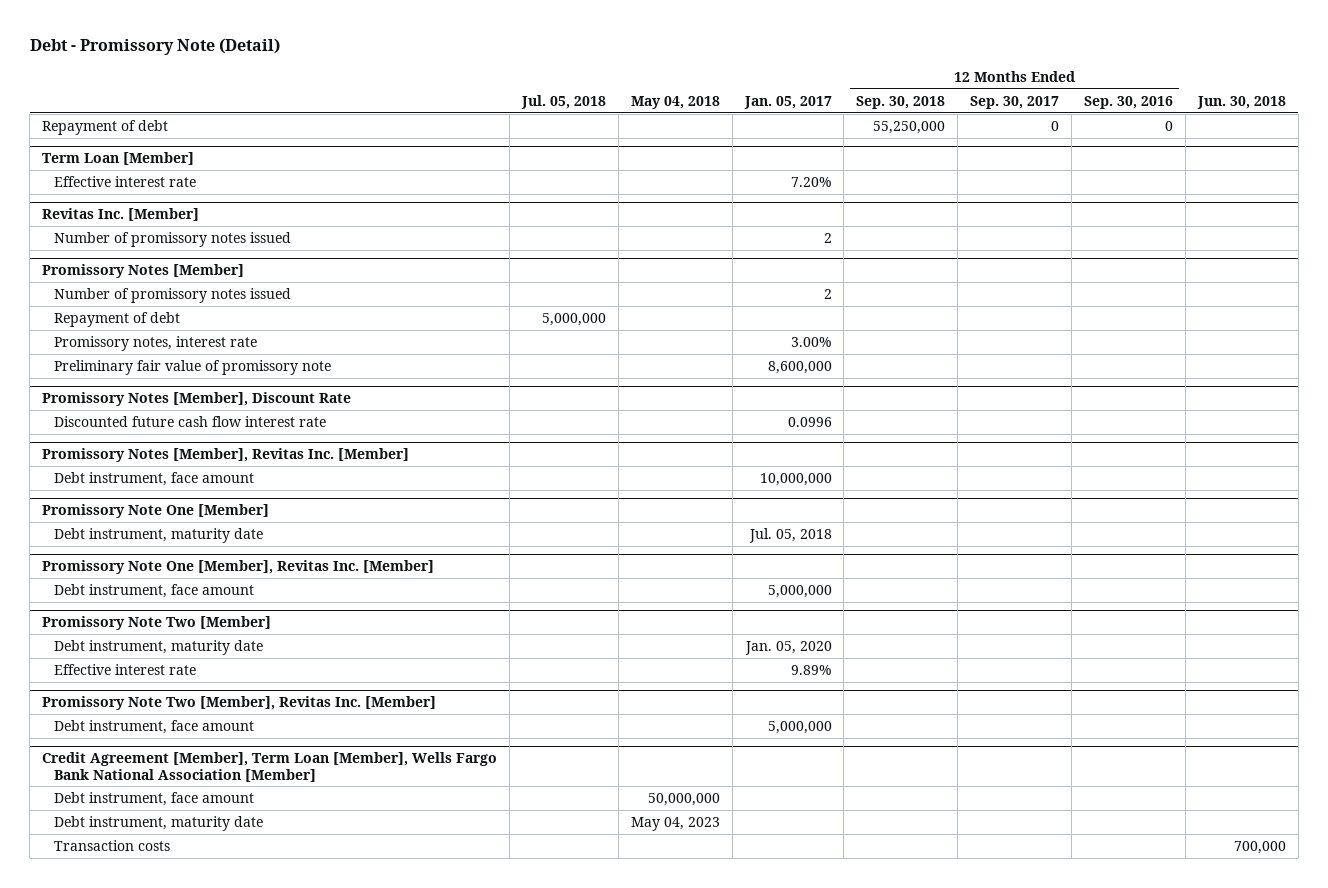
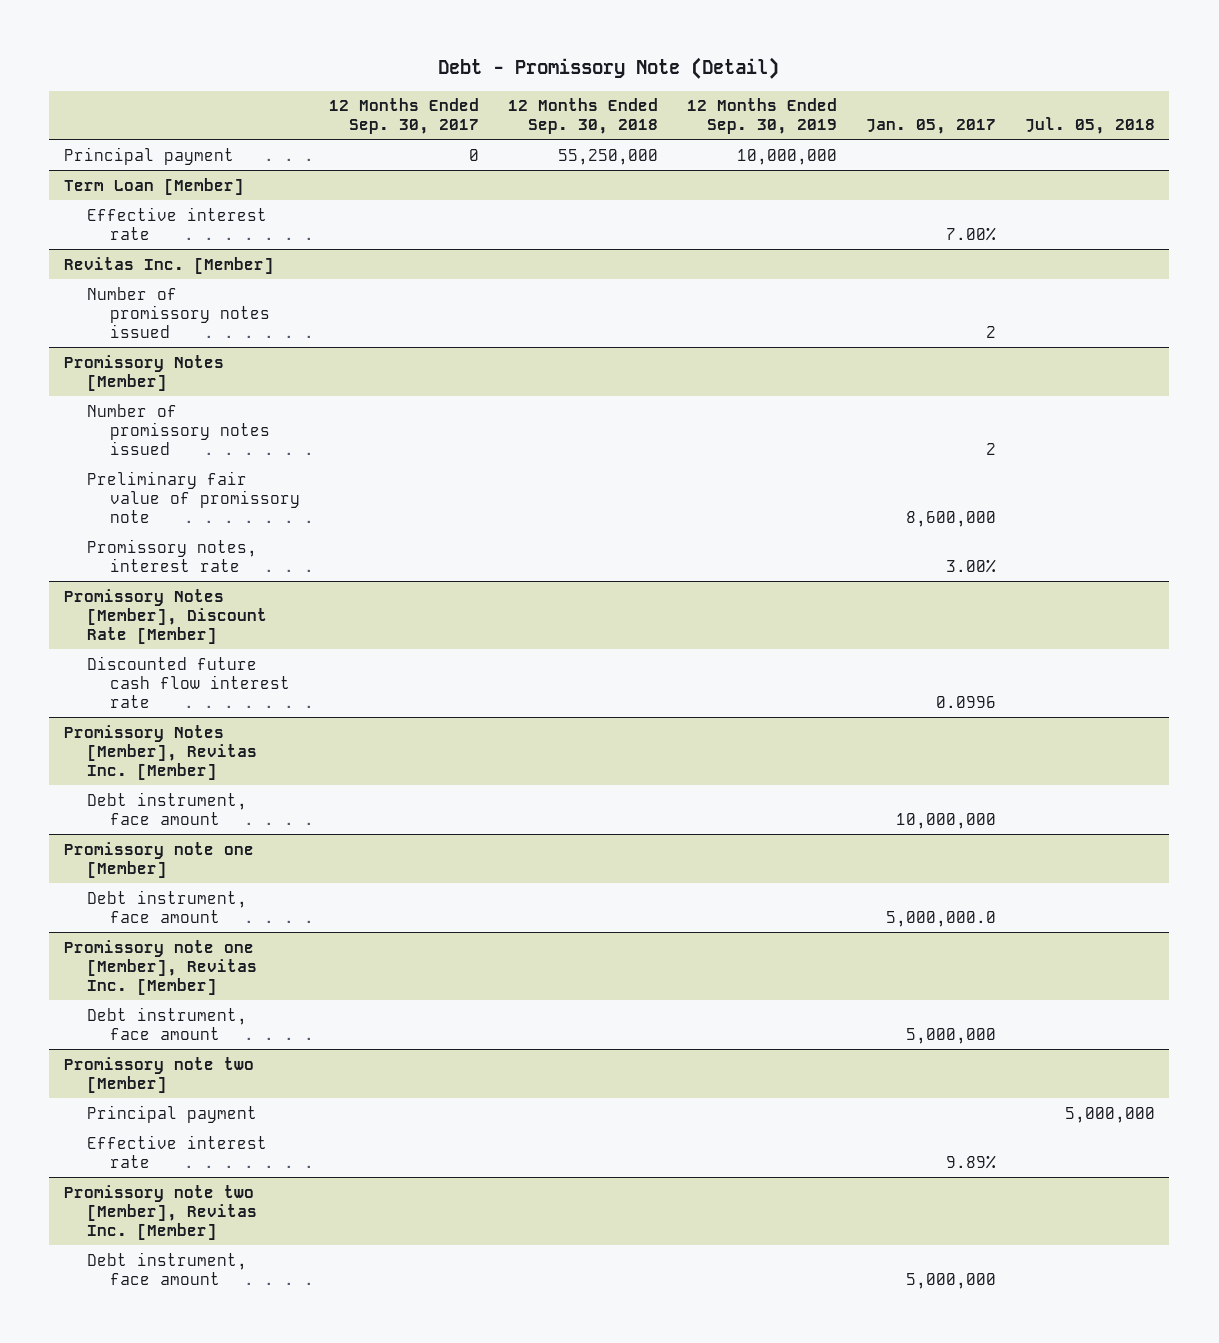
- | Jul. 05, 2018 | May 04, 2018 | Jan. 05, 2017 | 12 Months Ended Sep. 30, 2018 | 12 Months Ended Sep. 30, 2017 | 12 Months Ended Sep. 30, 2016 | Jun. 30, 2018
+ | 12 Months Ended Sep. 30, 2017 | 12 Months Ended Sep. 30, 2018 | 12 Months Ended Sep. 30, 2019 | Jan. 05, 2017 | Jul. 05, 2018
- Repayment of debt | | | | 55,250,000 | 0 | 0 |
+ Principal payment | 0 | 55,250,000 | 10,000,000 | |
@ Term Loan [Member]
- Effective interest rate | | | 7.20% | | | |
+ Effective interest rate | | | | 7.00% |
@ Promissory Notes [Member]
- Repayment of debt | 5,000,000 | | | | | |
- Promissory Notes [Member], Discount Rate
@ Promissory Notes [Member]
moved down: Promissory notes, interest rate | | | | 3.00% |
+ Promissory Notes [Member], Discount Rate [Member]
- Promissory Note One [Member]
- Debt instrument, maturity date | | | Jul. 05, 2018 | | | |
- Promissory Note One [Member], Revitas Inc. [Member]
+ Promissory note one [Member]
+ Debt instrument, face amount | | | | 5,000,000.0 |
+ Promissory note one [Member], Revitas Inc. [Member]
- Promissory Note Two [Member]
- Debt instrument, maturity date | | | Jan. 05, 2020 | | | |
+ Promissory note two [Member]
+ Principal payment | | | | | 5,000,000
- Promissory Note Two [Member], Revitas Inc. [Member]
+ Promissory note two [Member], Revitas Inc. [Member]
- Credit Agreement [Member], Term Loan [Member], Wells Fargo Bank National Association [Member]
- Debt instrument, face amount | | 50,000,000 | | | | |
- Debt instrument, maturity date | | May 04, 2023 | | | | |
- Transaction costs | | | | | | | 700,000

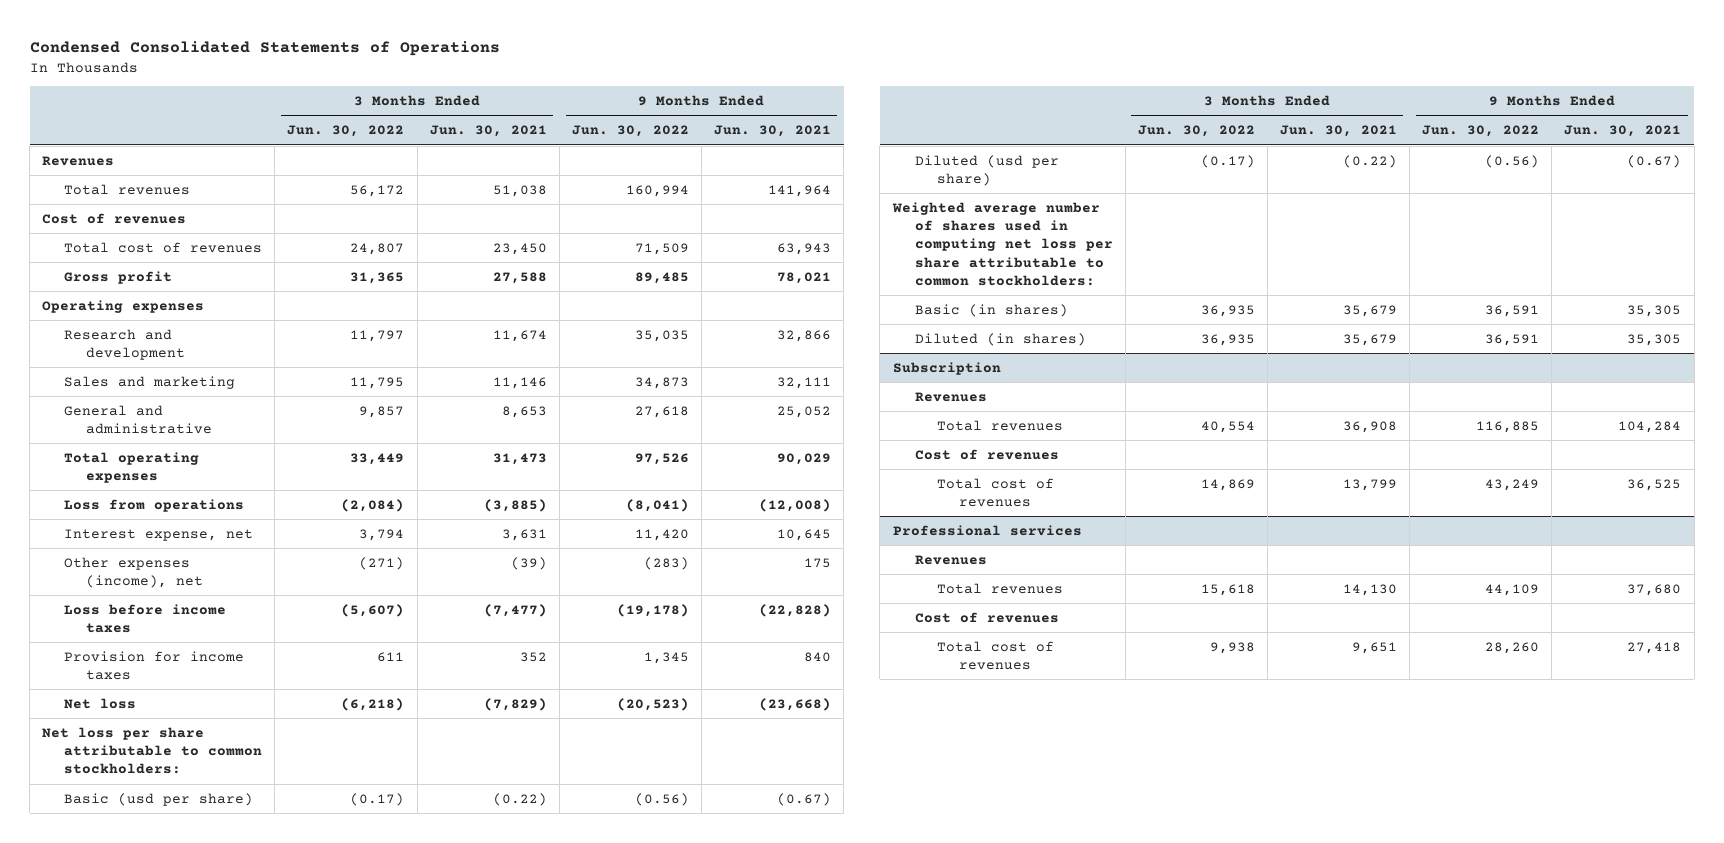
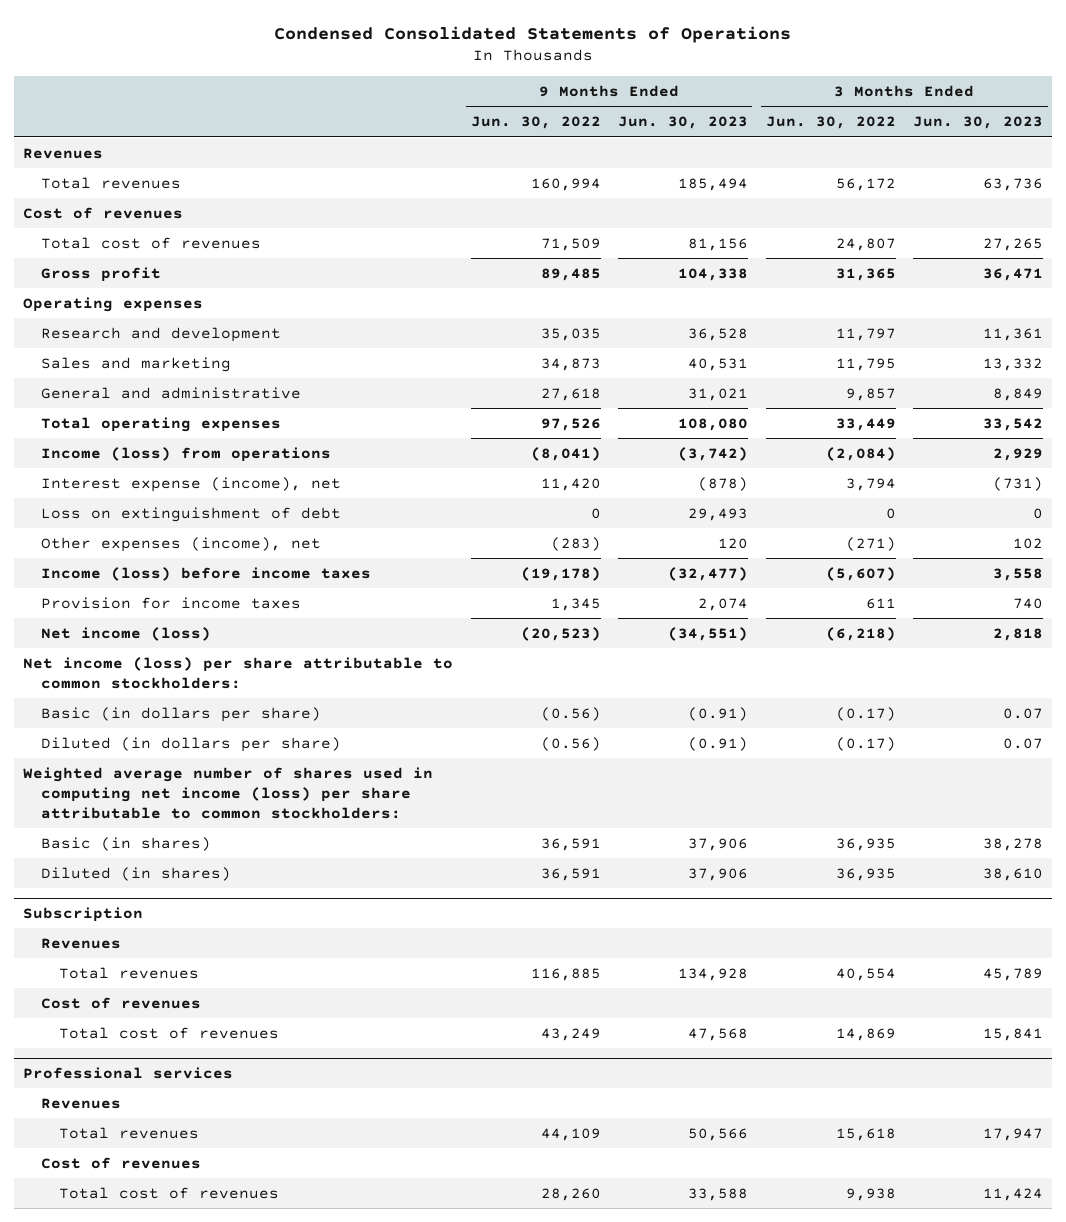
- | 3 Months Ended Jun. 30, 2022 | 3 Months Ended Jun. 30, 2021 | 9 Months Ended Jun. 30, 2022 | 9 Months Ended Jun. 30, 2021
+ | 9 Months Ended Jun. 30, 2022 | 9 Months Ended Jun. 30, 2023 | 3 Months Ended Jun. 30, 2022 | 3 Months Ended Jun. 30, 2023
- Loss from operations | (2,084) | (3,885) | (8,041) | (12,008)
- Interest expense, net | 3,794 | 3,631 | 11,420 | 10,645
+ Income (loss) from operations | (8,041) | (3,742) | (2,084) | 2,929
+ Interest expense (income), net | 11,420 | (878) | 3,794 | (731)
+ Loss on extinguishment of debt | 0 | 29,493 | 0 | 0
- Loss before income taxes | (5,607) | (7,477) | (19,178) | (22,828)
+ Income (loss) before income taxes | (19,178) | (32,477) | (5,607) | 3,558
- Net loss | (6,218) | (7,829) | (20,523) | (23,668)
- Net loss per share attributable to common stockholders:
- Basic (usd per share) | (0.17) | (0.22) | (0.56) | (0.67)
- Diluted (usd per share) | (0.17) | (0.22) | (0.56) | (0.67)
- Weighted average number of shares used in computing net loss per share attributable to common stockholders:
+ Net income (loss) | (20,523) | (34,551) | (6,218) | 2,818
+ Net income (loss) per share attributable to common stockholders:
+ Basic (in dollars per share) | (0.56) | (0.91) | (0.17) | 0.07
+ Diluted (in dollars per share) | (0.56) | (0.91) | (0.17) | 0.07
+ Weighted average number of shares used in computing net income (loss) per share attributable to common stockholders:

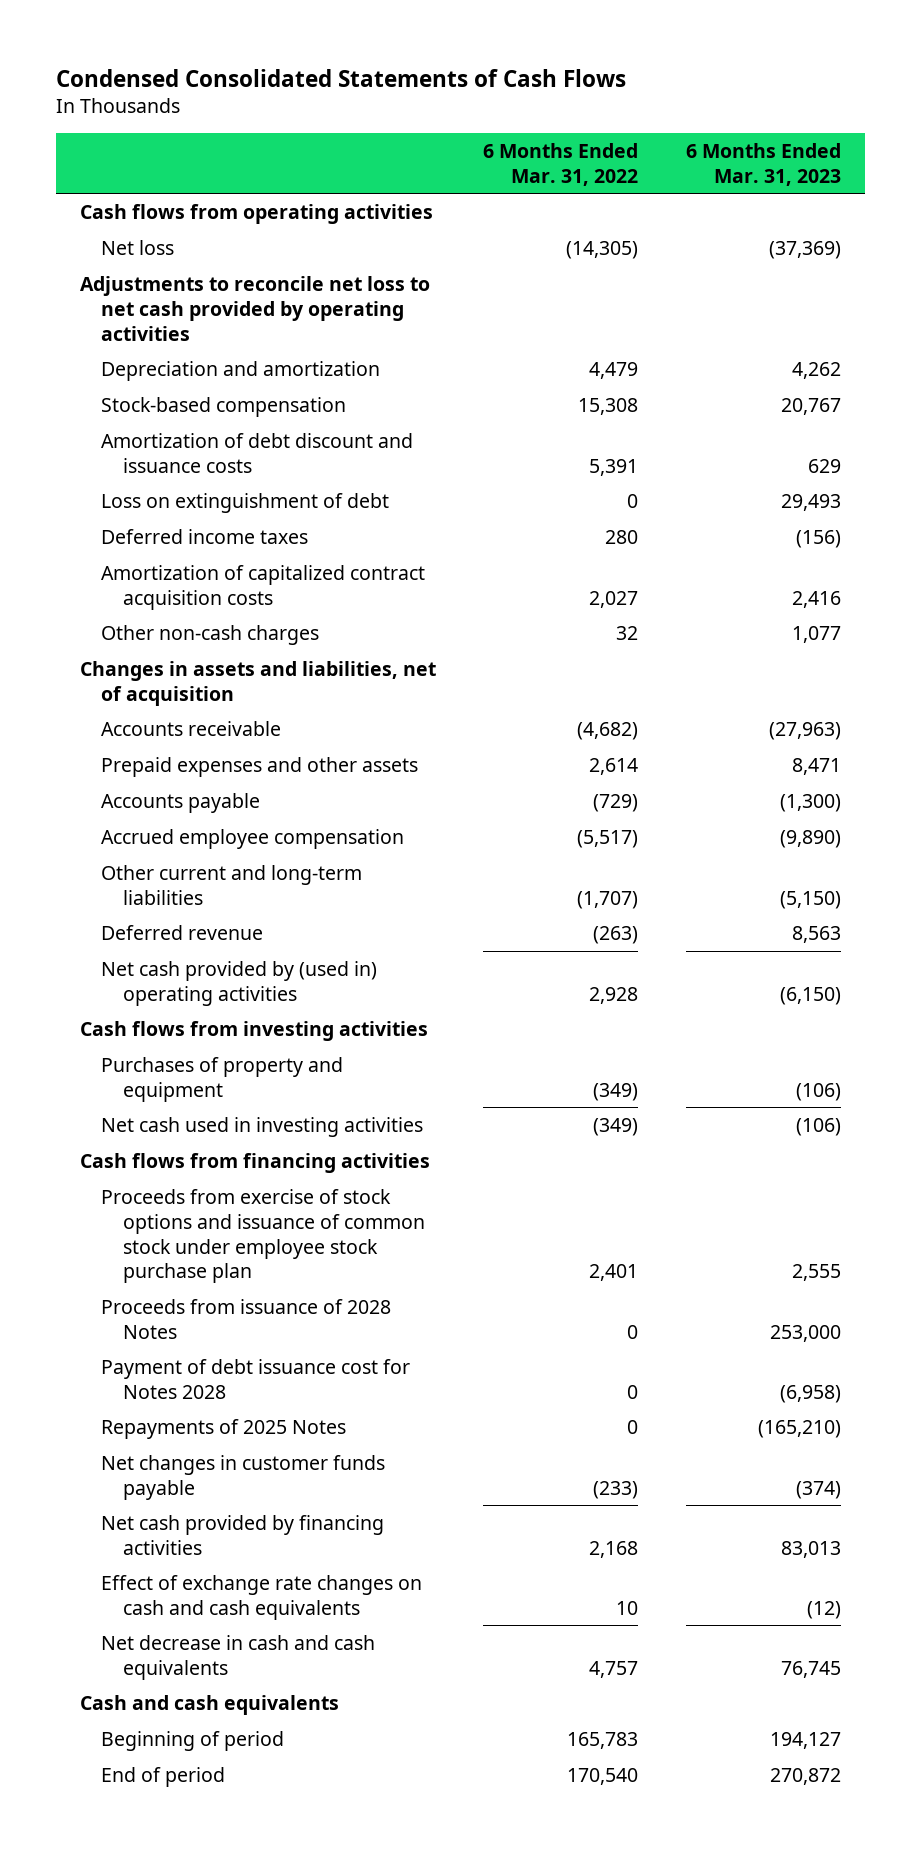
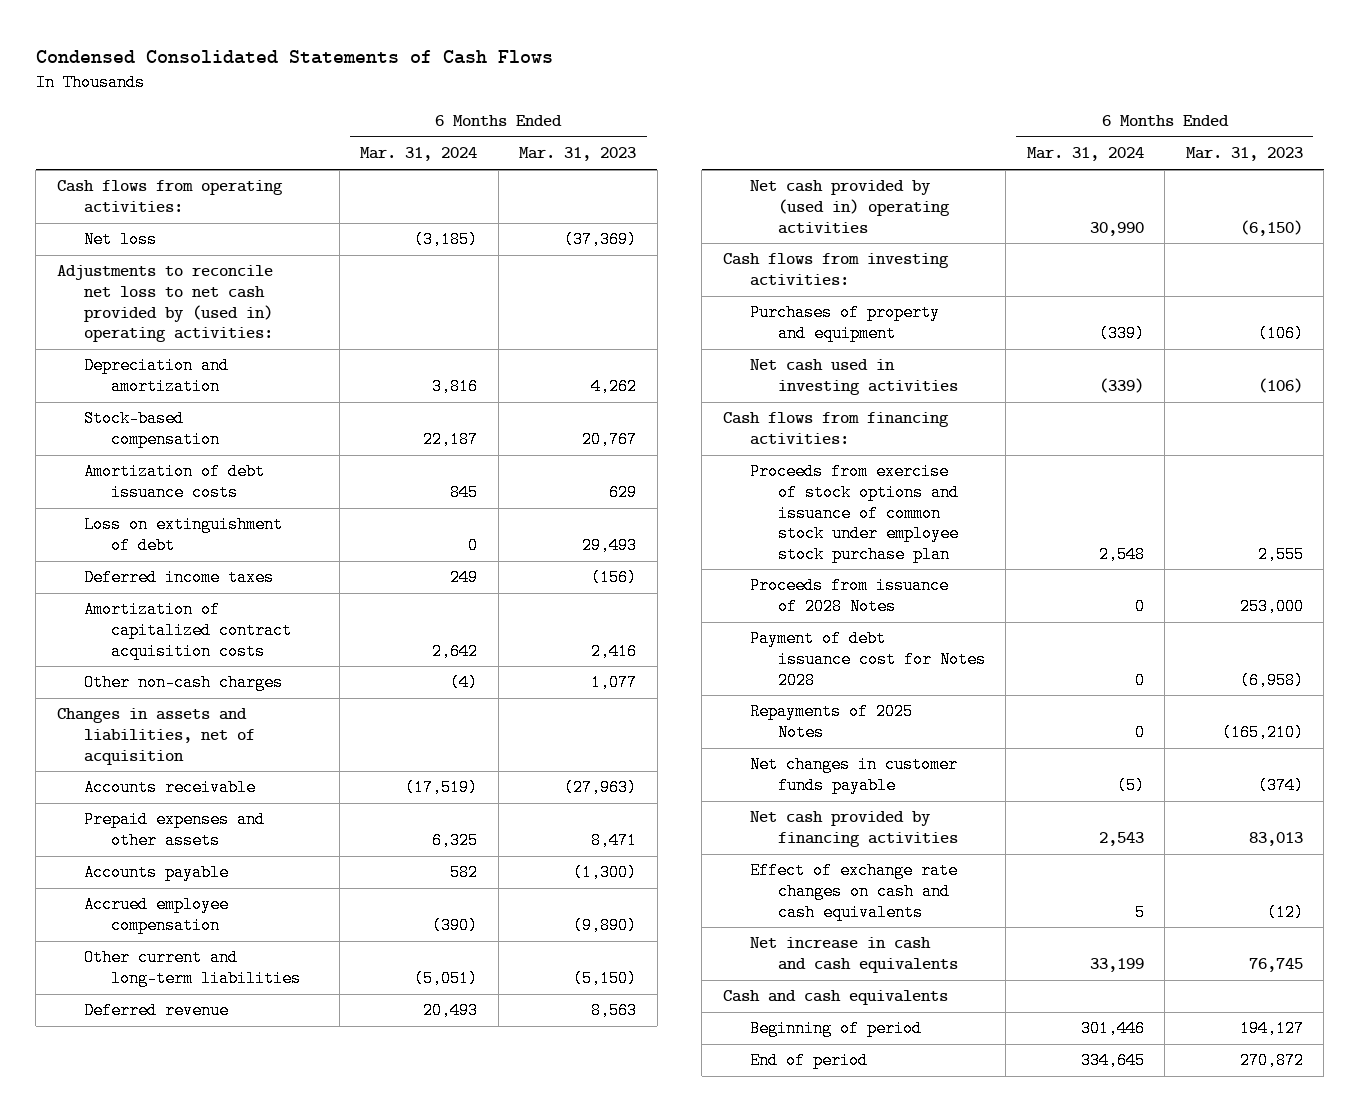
- | 6 Months Ended Mar. 31, 2022 | 6 Months Ended Mar. 31, 2023
+ | 6 Months Ended Mar. 31, 2024 | 6 Months Ended Mar. 31, 2023
- Cash flows from operating activities
+ Cash flows from operating activities:
- Adjustments to reconcile net loss to net cash provided by operating activities
+ Adjustments to reconcile net loss to net cash provided by (used in) operating activities:
- Amortization of debt discount and issuance costs | 5,391 | 629
+ Amortization of debt issuance costs | 845 | 629
- Cash flows from investing activities
+ Cash flows from investing activities:
- Cash flows from financing activities
+ Cash flows from financing activities:
- Net decrease in cash and cash equivalents | 4,757 | 76,745
+ Net increase in cash and cash equivalents | 33,199 | 76,745

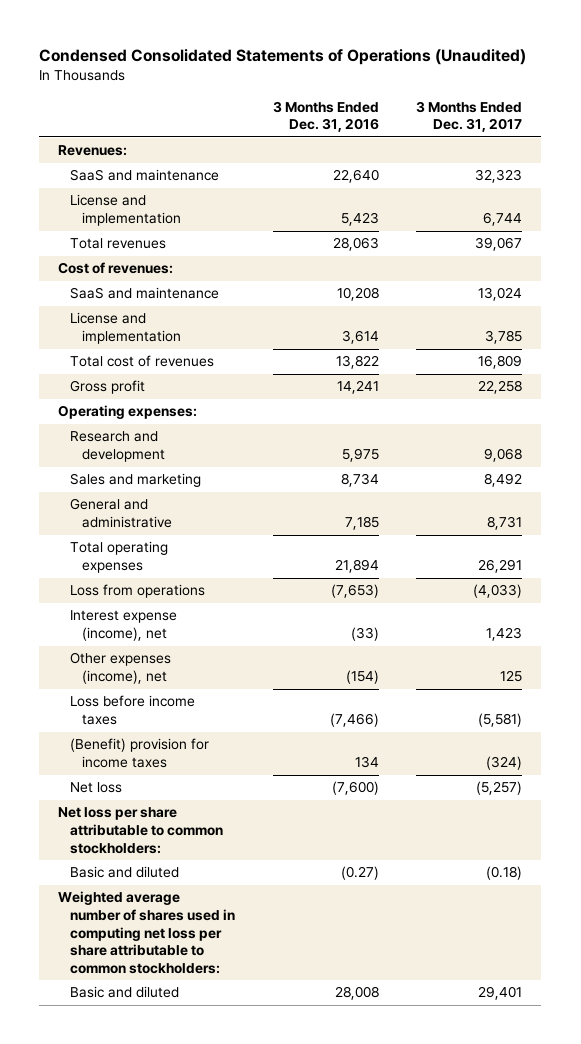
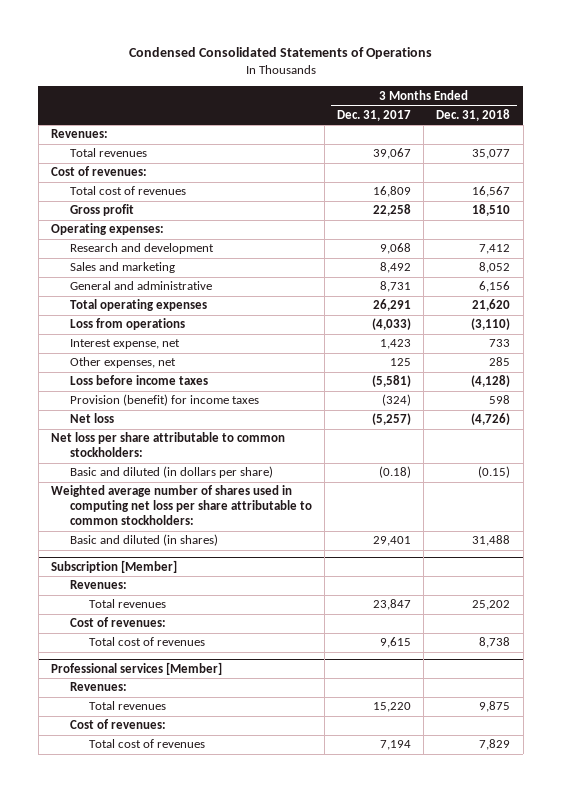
- Condensed Consolidated Statements of Operations (Unaudited)
+ Condensed Consolidated Statements of Operations
- | 3 Months Ended Dec. 31, 2016 | 3 Months Ended Dec. 31, 2017
+ | 3 Months Ended Dec. 31, 2017 | 3 Months Ended Dec. 31, 2018
- SaaS and maintenance | 22,640 | 32,323
- License and implementation | 5,423 | 6,744
- SaaS and maintenance | 10,208 | 13,024
- License and implementation | 3,614 | 3,785
- Interest expense (income), net | (33) | 1,423
- Other expenses (income), net | (154) | 125
+ Interest expense, net | 1,423 | 733
+ Other expenses, net | 125 | 285
- (Benefit) provision for income taxes | 134 | (324)
+ Provision (benefit) for income taxes | (324) | 598
- Basic and diluted | (0.27) | (0.18)
+ Basic and diluted (in dollars per share) | (0.18) | (0.15)
- Basic and diluted | 28,008 | 29,401
+ Basic and diluted (in shares) | 29,401 | 31,488
+ Subscription [Member]
+ Revenues:
+ Total revenues | 23,847 | 25,202
+ Cost of revenues:
+ Total cost of revenues | 9,615 | 8,738
+ Professional services [Member]
+ Revenues:
+ Total revenues | 15,220 | 9,875
+ Cost of revenues:
+ Total cost of revenues | 7,194 | 7,829

